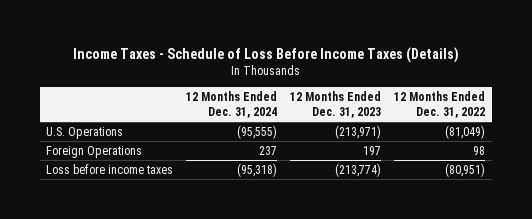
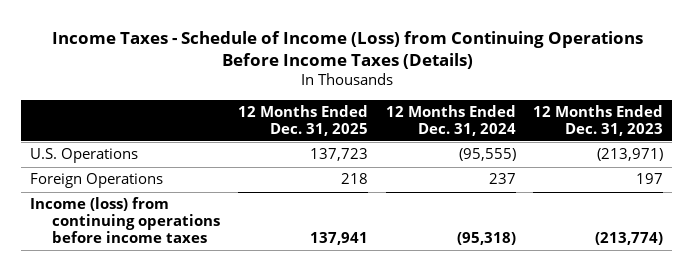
- Income Taxes - Schedule of Loss Before Income Taxes (Details)
+ Income Taxes - Schedule of Income (Loss) from Continuing Operations Before Income Taxes (Details)
- | 12 Months Ended Dec. 31, 2024 | 12 Months Ended Dec. 31, 2023 | 12 Months Ended Dec. 31, 2022
+ | 12 Months Ended Dec. 31, 2025 | 12 Months Ended Dec. 31, 2024 | 12 Months Ended Dec. 31, 2023
- Loss before income taxes | (95,318) | (213,774) | (80,951)
+ Income (loss) from continuing operations before income taxes | 137,941 | (95,318) | (213,774)

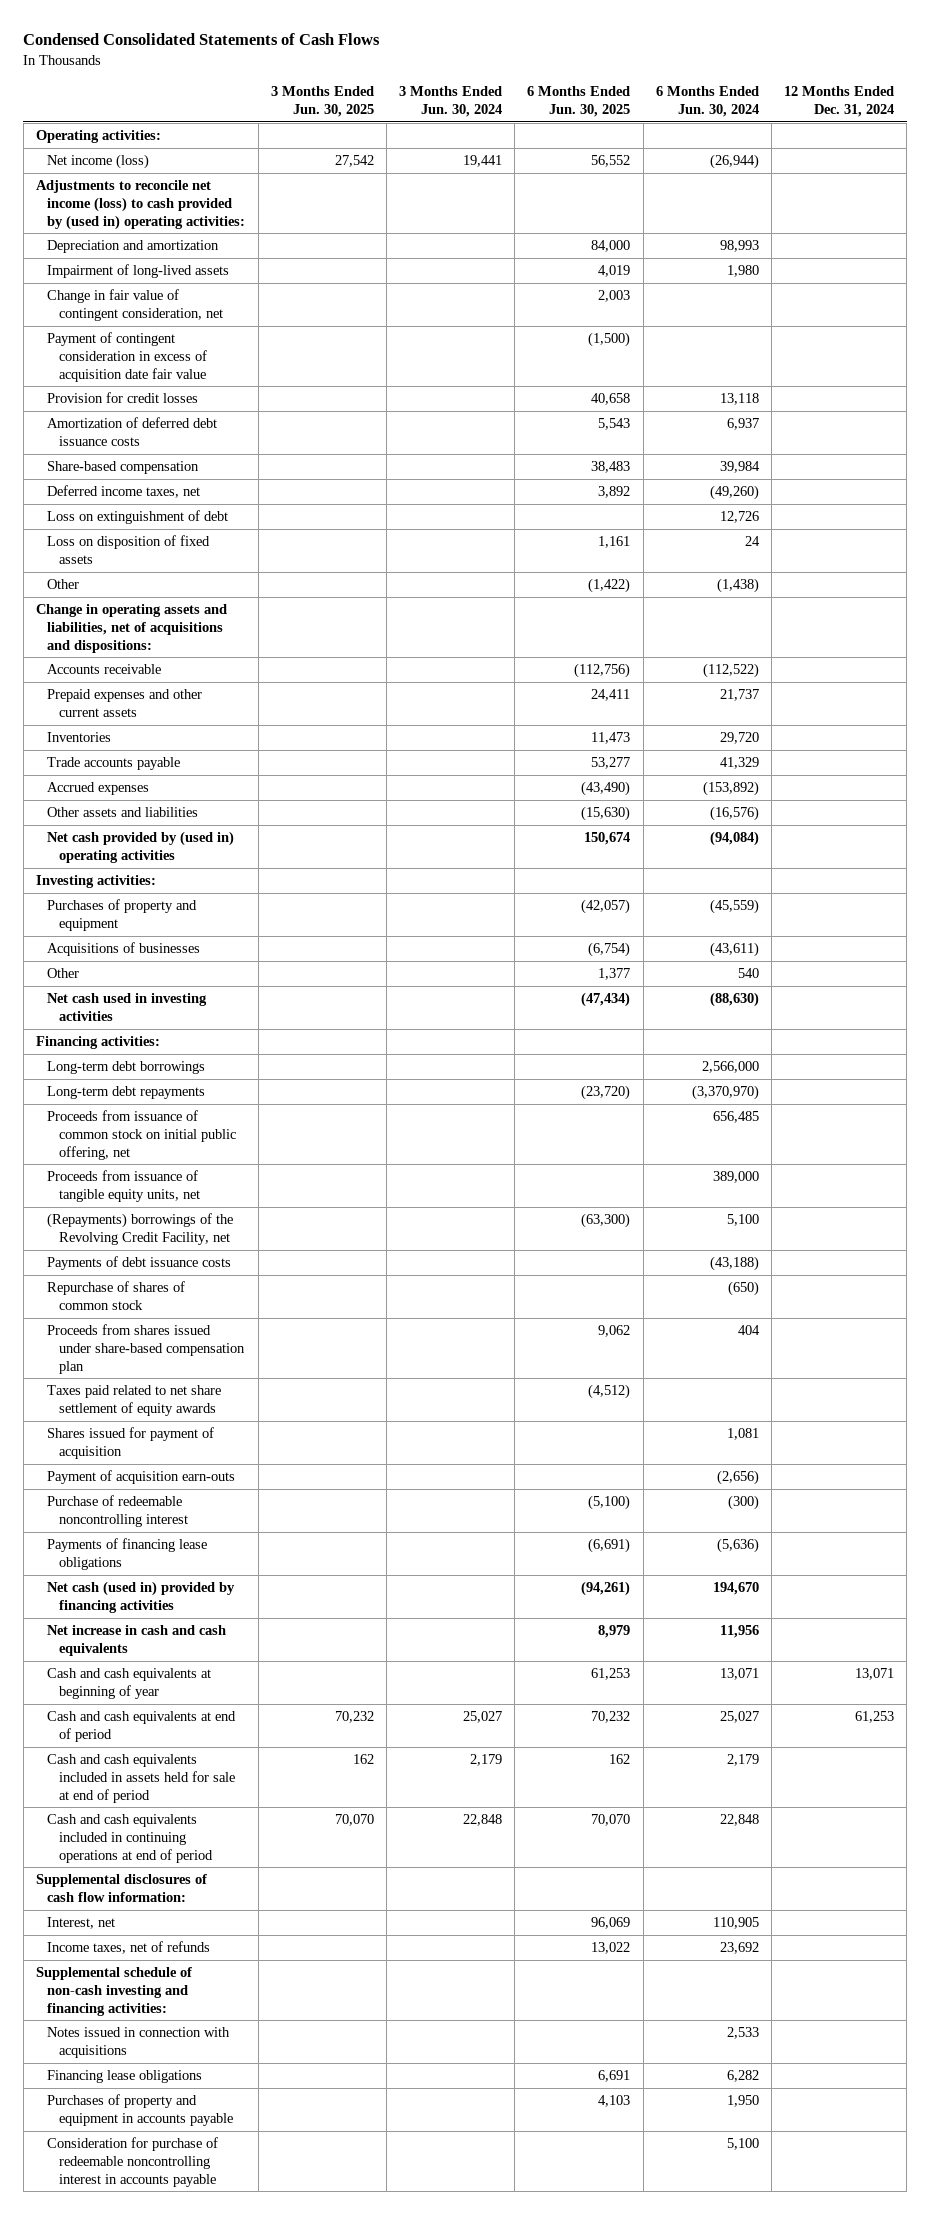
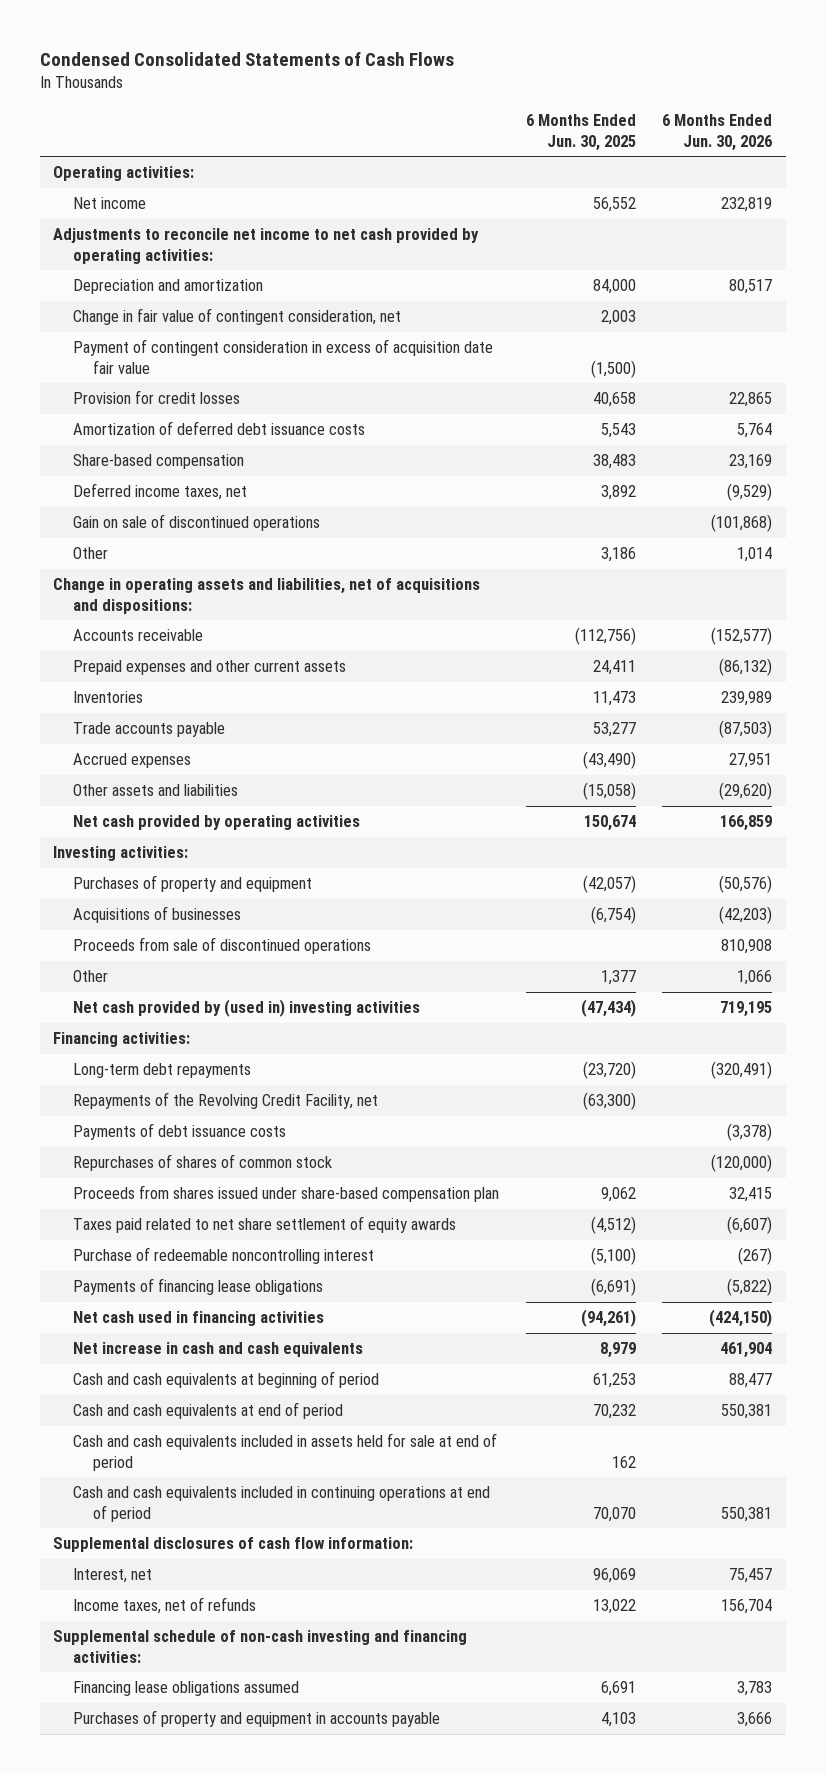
- | 3 Months Ended Jun. 30, 2025 | 3 Months Ended Jun. 30, 2024 | 6 Months Ended Jun. 30, 2025 | 6 Months Ended Jun. 30, 2024 | 12 Months Ended Dec. 31, 2024
+ | 6 Months Ended Jun. 30, 2025 | 6 Months Ended Jun. 30, 2026
- Net income (loss) | 27,542 | 19,441 | 56,552 | (26,944) |
- Adjustments to reconcile net income (loss) to cash provided by (used in) operating activities:
+ Net income | 56,552 | 232,819
+ Adjustments to reconcile net income to net cash provided by operating activities:
- Impairment of long-lived assets | | | 4,019 | 1,980 |
- Loss on extinguishment of debt | | | | 12,726 |
- Loss on disposition of fixed assets | | | 1,161 | 24 |
- Other | | | (1,422) | (1,438) |
+ Gain on sale of discontinued operations | | (101,868)
+ Other | 3,186 | 1,014
- Other assets and liabilities | | | (15,630) | (16,576) |
- Net cash provided by (used in) operating activities | | | 150,674 | (94,084) |
+ Other assets and liabilities | (15,058) | (29,620)
+ Net cash provided by operating activities | 150,674 | 166,859
+ Proceeds from sale of discontinued operations | | 810,908
- Net cash used in investing activities | | | (47,434) | (88,630) |
+ Net cash provided by (used in) investing activities | (47,434) | 719,195
- Long-term debt borrowings | | | | 2,566,000 |
- Proceeds from issuance of common stock on initial public offering, net | | | | 656,485 |
- Proceeds from issuance of tangible equity units, net | | | | 389,000 |
- (Repayments) borrowings of the Revolving Credit Facility, net | | | (63,300) | 5,100 |
+ Repayments of the Revolving Credit Facility, net | (63,300) |
- Repurchase of shares of common stock | | | | (650) |
+ Repurchases of shares of common stock | | (120,000)
- Shares issued for payment of acquisition | | | | 1,081 |
- Payment of acquisition earn-outs | | | | (2,656) |
- Net cash (used in) provided by financing activities | | | (94,261) | 194,670 |
+ Net cash used in financing activities | (94,261) | (424,150)
- Cash and cash equivalents at beginning of year | | | 61,253 | 13,071 | 13,071
+ Cash and cash equivalents at beginning of period | 61,253 | 88,477
- Notes issued in connection with acquisitions | | | | 2,533 |
- Financing lease obligations | | | 6,691 | 6,282 |
+ Financing lease obligations assumed | 6,691 | 3,783
- Consideration for purchase of redeemable noncontrolling interest in accounts payable | | | | 5,100 |

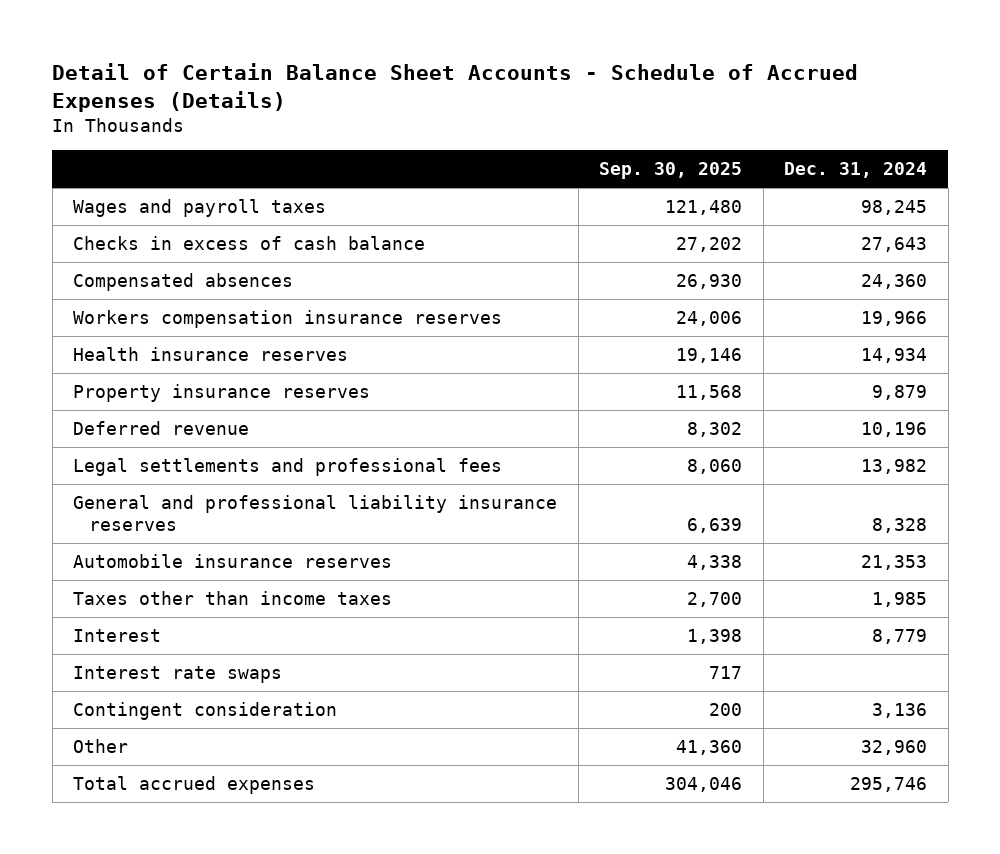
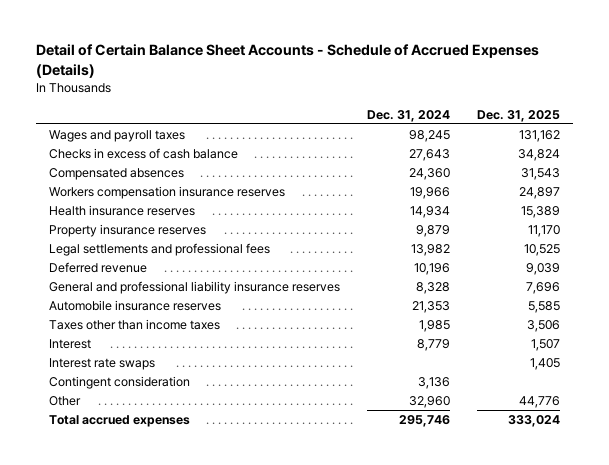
- | Sep. 30, 2025 | Dec. 31, 2024
+ | Dec. 31, 2024 | Dec. 31, 2025
moved down: Deferred revenue | 10,196 | 9,039

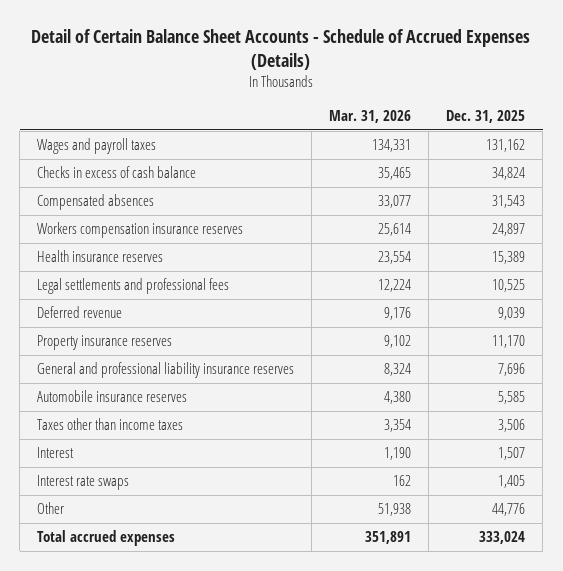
- | Dec. 31, 2024 | Dec. 31, 2025
+ | Mar. 31, 2026 | Dec. 31, 2025
moved down: Property insurance reserves | 9,102 | 11,170
- Contingent consideration | 3,136 |

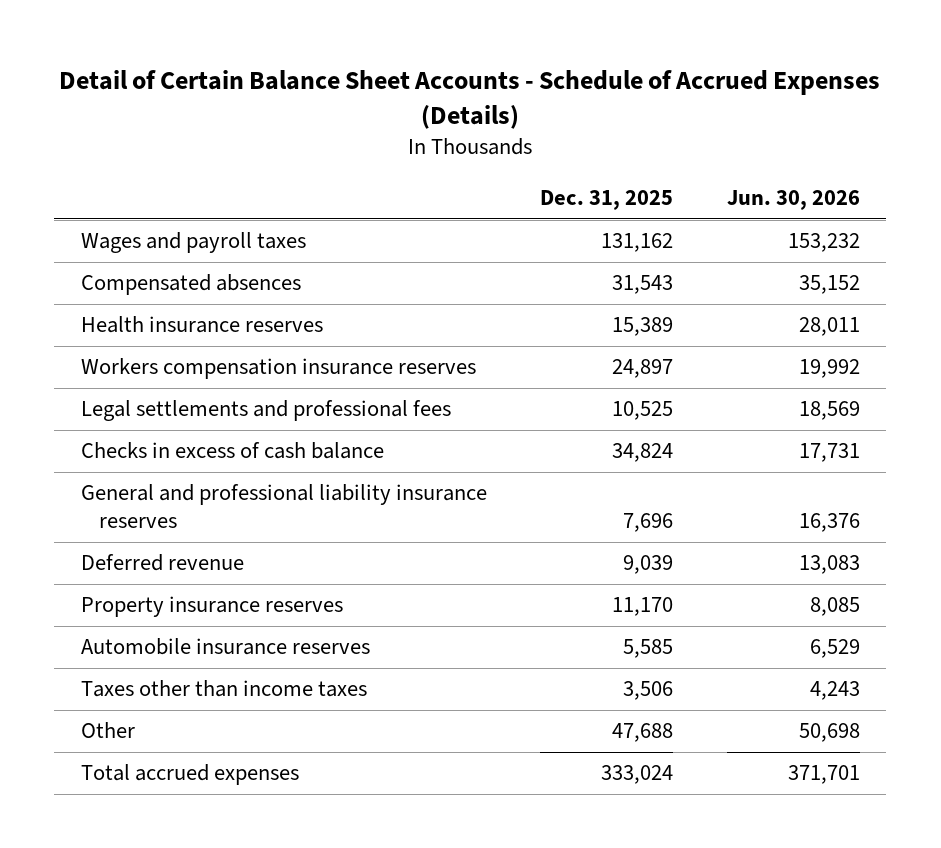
- | Mar. 31, 2026 | Dec. 31, 2025
+ | Dec. 31, 2025 | Jun. 30, 2026
moved down: Workers compensation insurance reserves | 24,897 | 19,992
moved down: Checks in excess of cash balance | 34,824 | 17,731
moved up: General and professional liability insurance reserves | 7,696 | 16,376
- Interest | 1,190 | 1,507
- Interest rate swaps | 162 | 1,405
- Other | 51,938 | 44,776
+ Other | 47,688 | 50,698

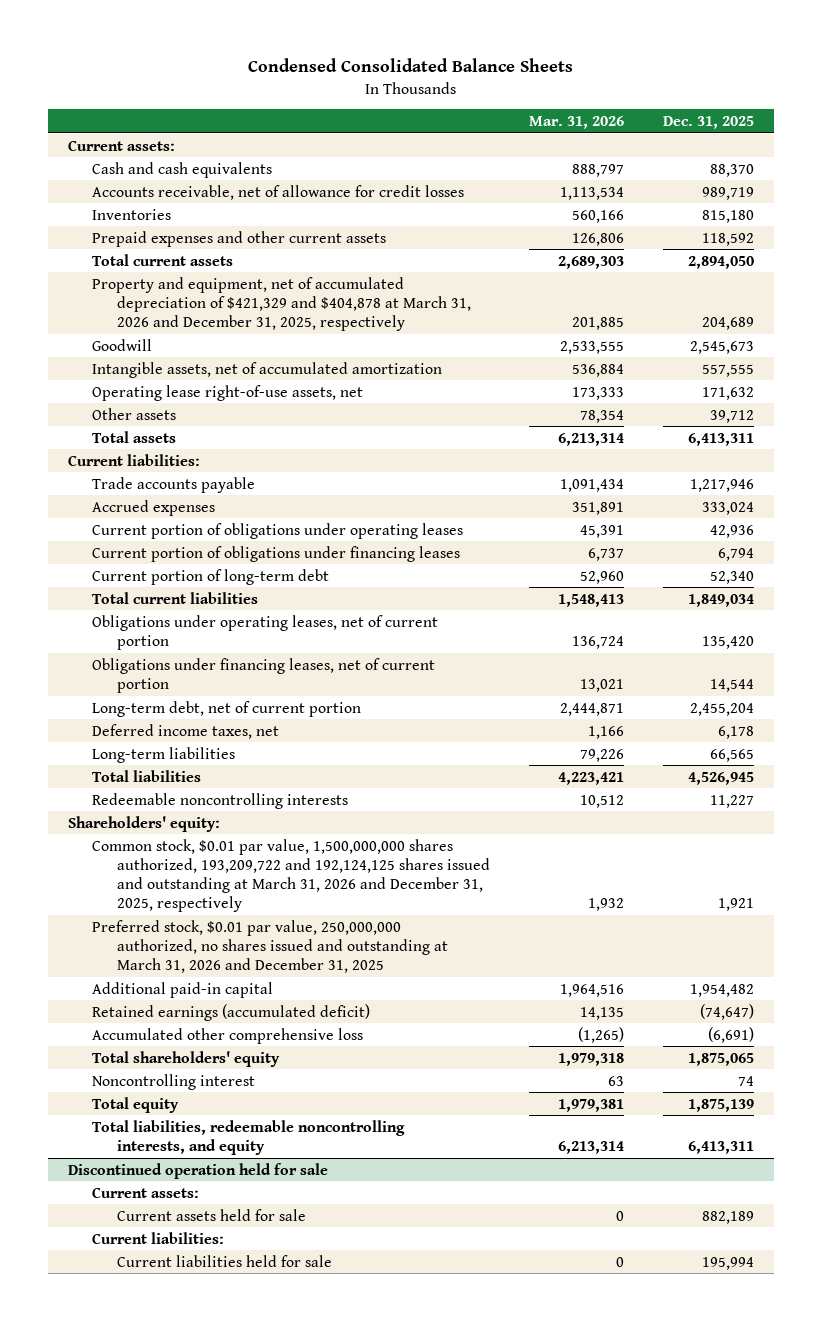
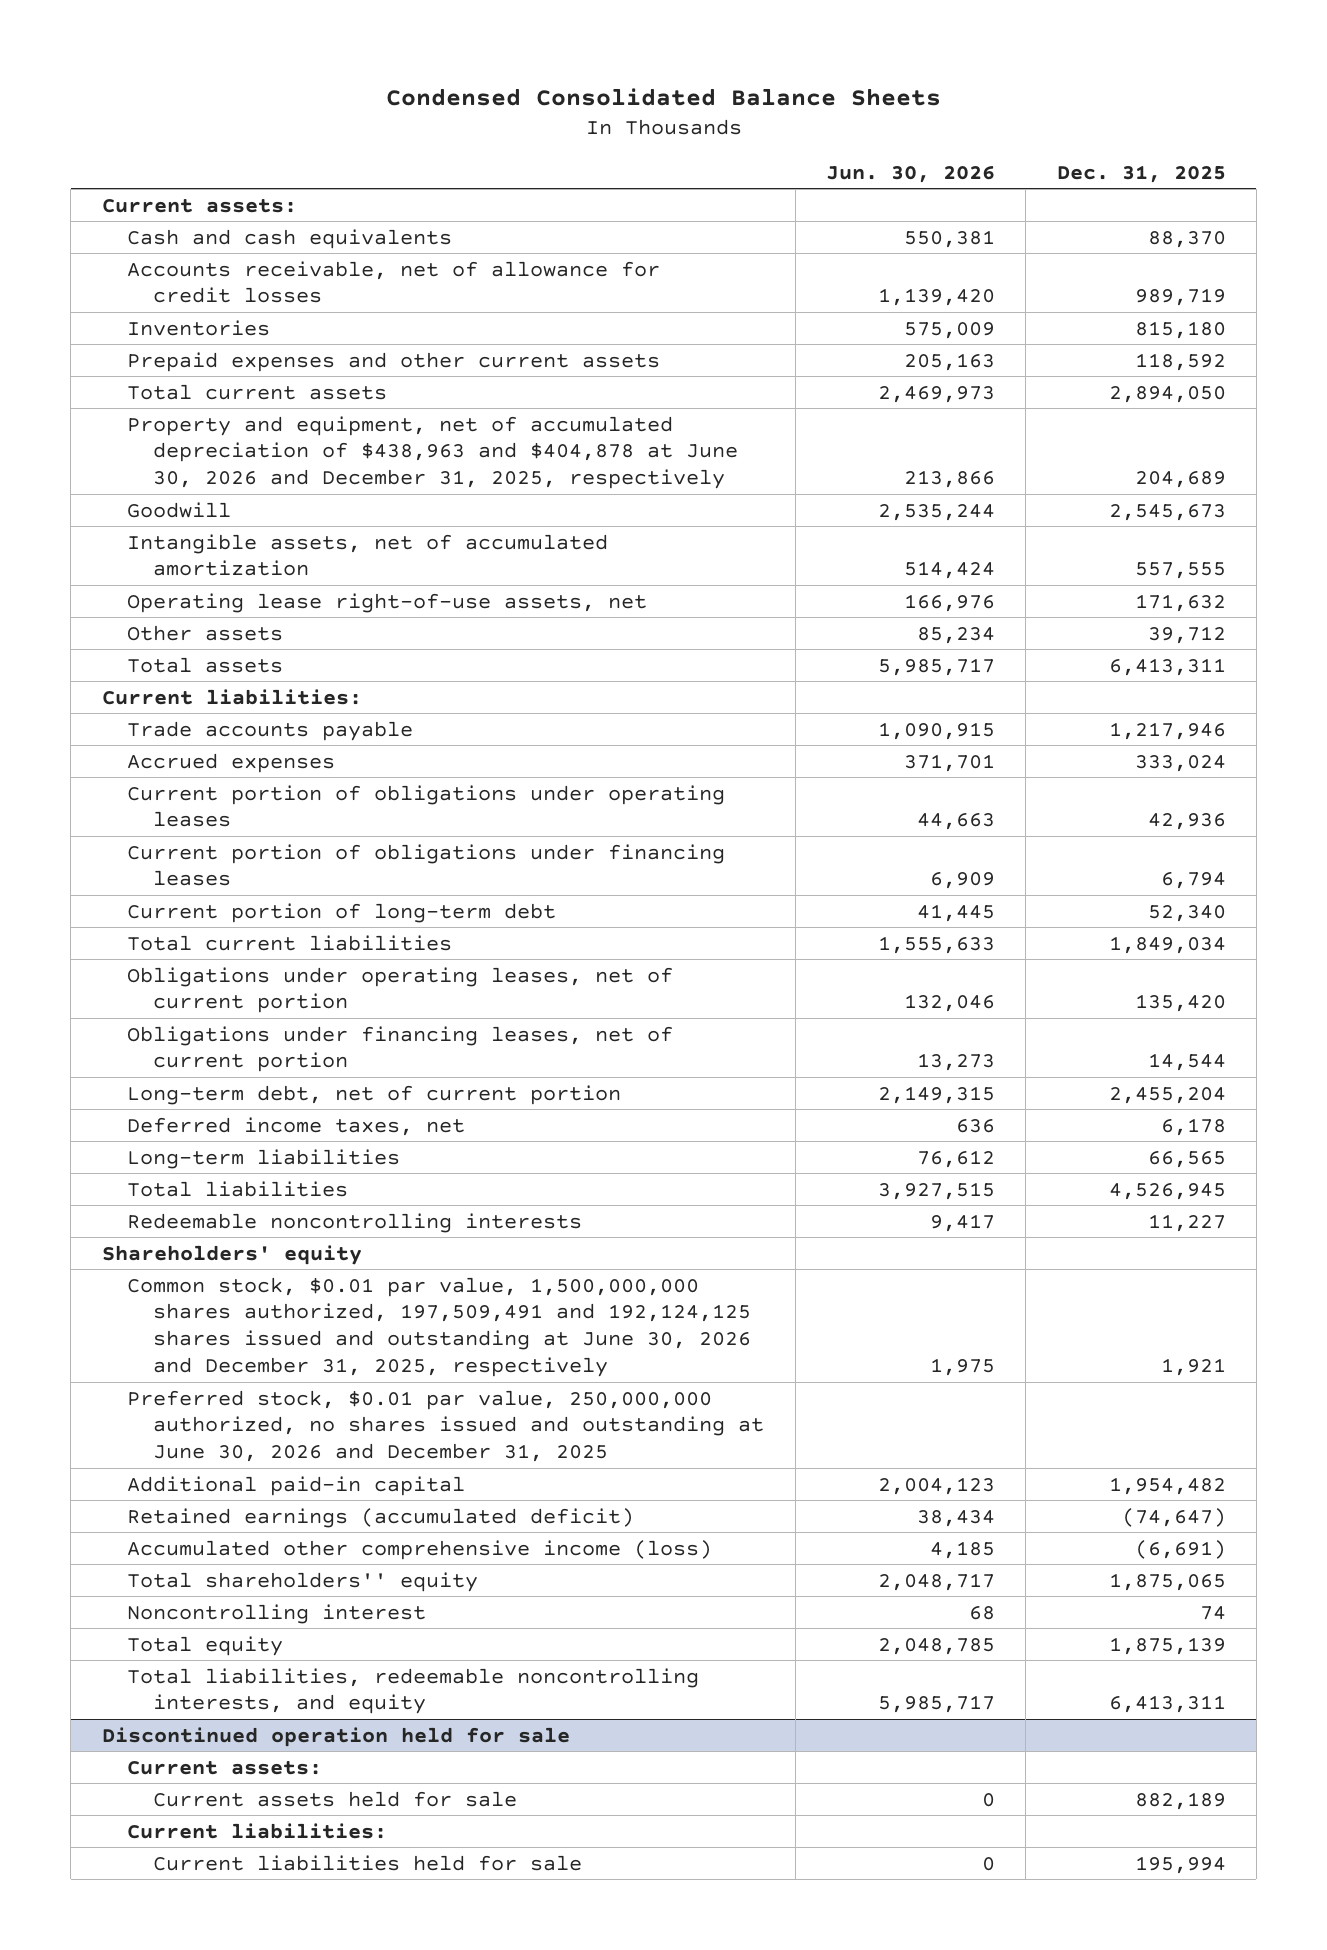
- | Mar. 31, 2026 | Dec. 31, 2025
+ | Jun. 30, 2026 | Dec. 31, 2025
- Property and equipment, net of accumulated depreciation of $421,329 and $404,878 at March 31, 2026 and December 31, 2025, respectively | 201,885 | 204,689
+ Property and equipment, net of accumulated depreciation of $438,963 and $404,878 at June 30, 2026 and December 31, 2025, respectively | 213,866 | 204,689
- Shareholders' equity:
- Common stock, $0.01 par value, 1,500,000,000 shares authorized, 193,209,722 and 192,124,125 shares issued and outstanding at March 31, 2026 and December 31, 2025, respectively | 1,932 | 1,921
- Preferred stock, $0.01 par value, 250,000,000 authorized, no shares issued and outstanding at March 31, 2026 and December 31, 2025
+ Shareholders' equity
+ Common stock, $0.01 par value, 1,500,000,000 shares authorized, 197,509,491 and 192,124,125 shares issued and outstanding at June 30, 2026 and December 31, 2025, respectively | 1,975 | 1,921
+ Preferred stock, $0.01 par value, 250,000,000 authorized, no shares issued and outstanding at June 30, 2026 and December 31, 2025
- Accumulated other comprehensive loss | (1,265) | (6,691)
- Total shareholders' equity | 1,979,318 | 1,875,065
+ Accumulated other comprehensive income (loss) | 4,185 | (6,691)
+ Total shareholders'' equity | 2,048,717 | 1,875,065

